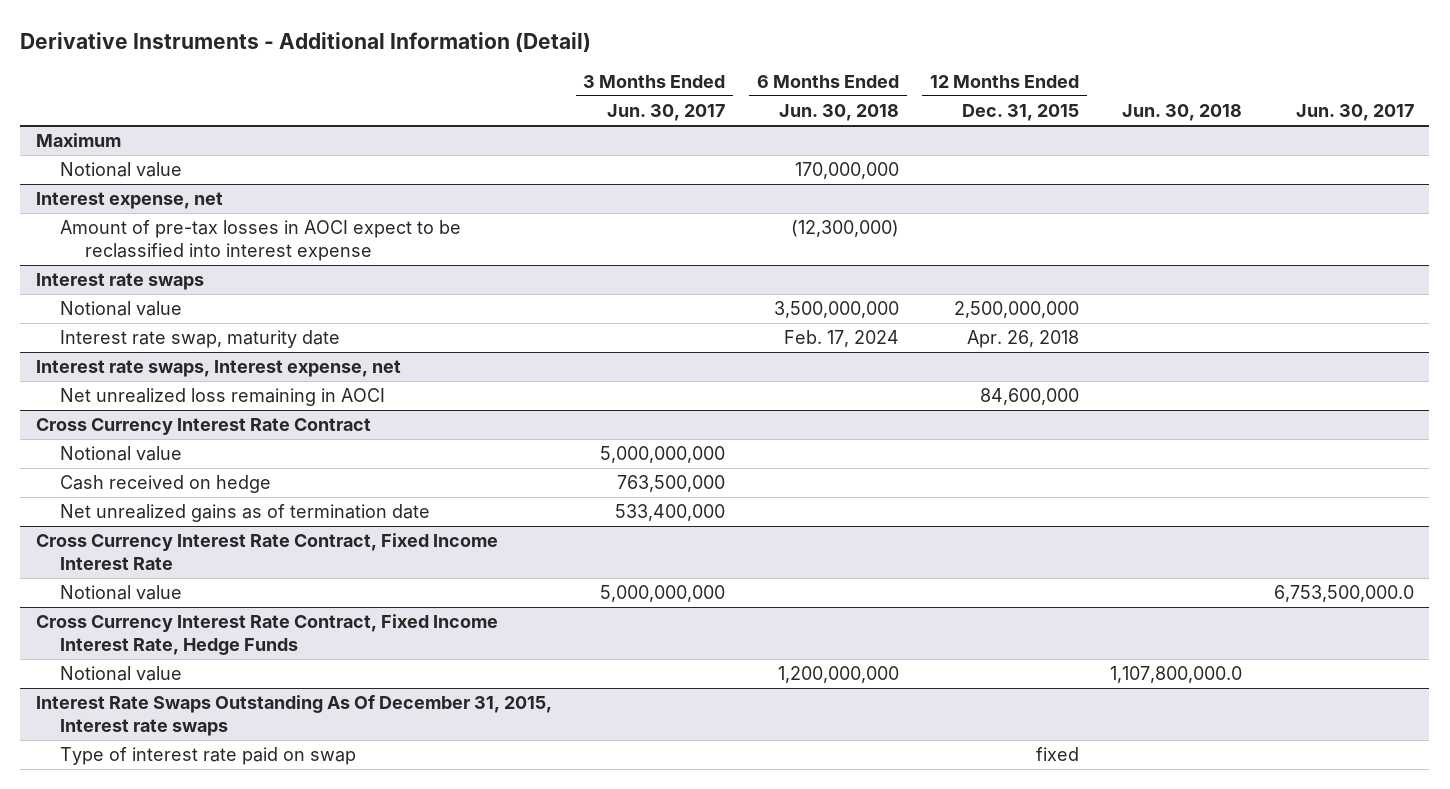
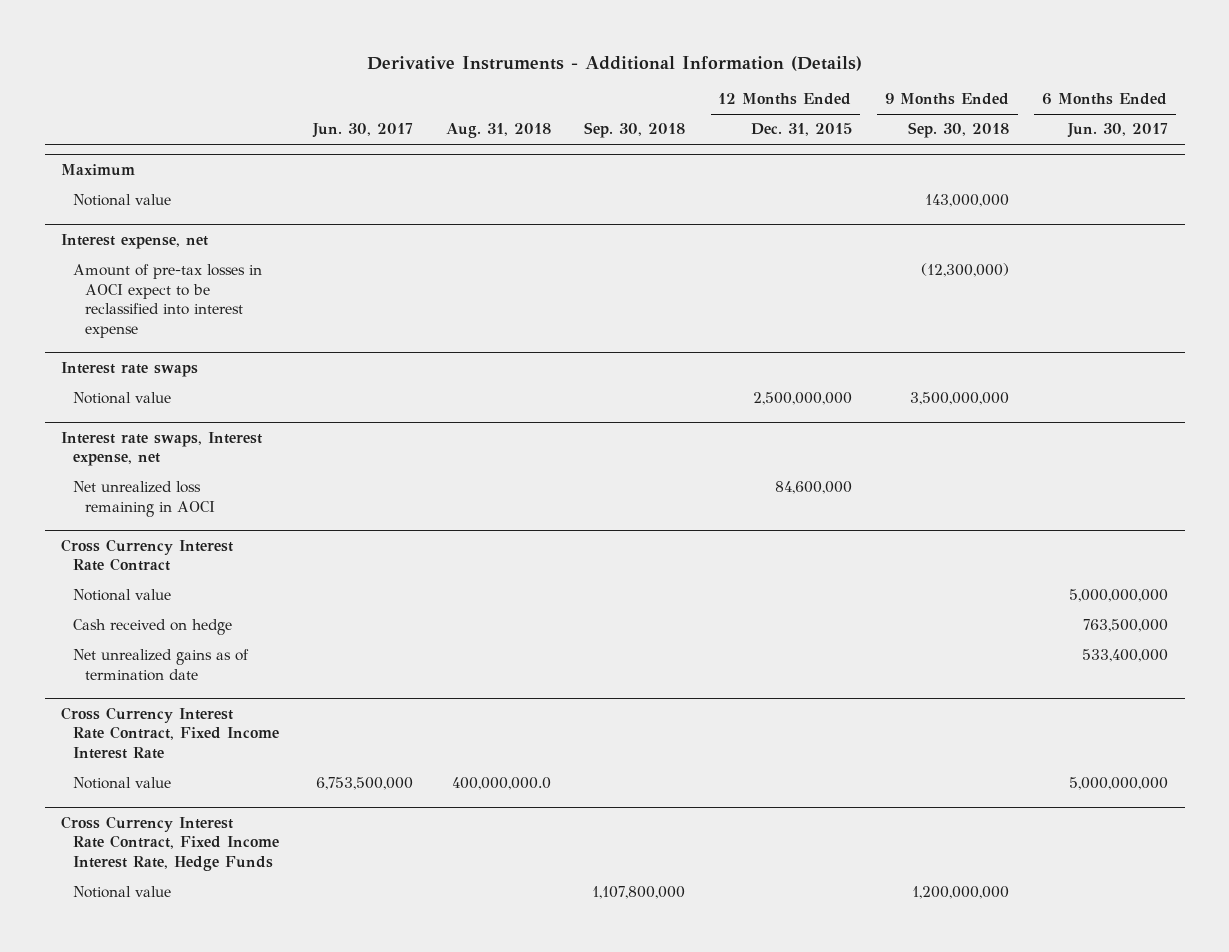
- Derivative Instruments - Additional Information (Detail)
+ Derivative Instruments - Additional Information (Details)
- | 3 Months Ended Jun. 30, 2017 | 6 Months Ended Jun. 30, 2018 | 12 Months Ended Dec. 31, 2015 | Jun. 30, 2018 | Jun. 30, 2017
+ | Jun. 30, 2017 | Aug. 31, 2018 | Sep. 30, 2018 | 12 Months Ended Dec. 31, 2015 | 9 Months Ended Sep. 30, 2018 | 6 Months Ended Jun. 30, 2017
@ Interest rate swaps
- Interest rate swap, maturity date | | Feb. 17, 2024 | Apr. 26, 2018 | |
@ Cross Currency Interest Rate Contract, Fixed Income Interest Rate
- Notional value | 5,000,000,000 | | | | 6,753,500,000.0
+ Notional value | 6,753,500,000 | 400,000,000.0 | | | | 5,000,000,000
- Interest Rate Swaps Outstanding As Of December 31, 2015, Interest rate swaps
- Type of interest rate paid on swap | | | fixed | |

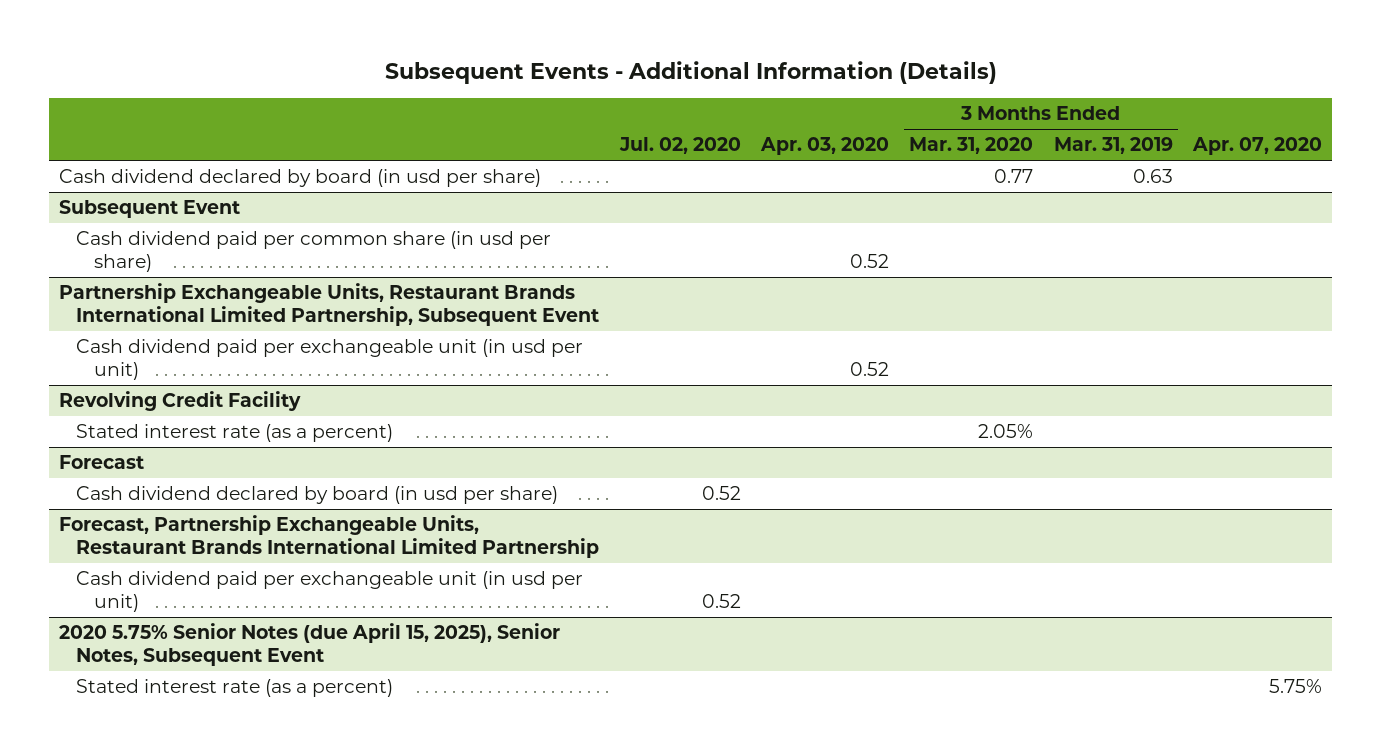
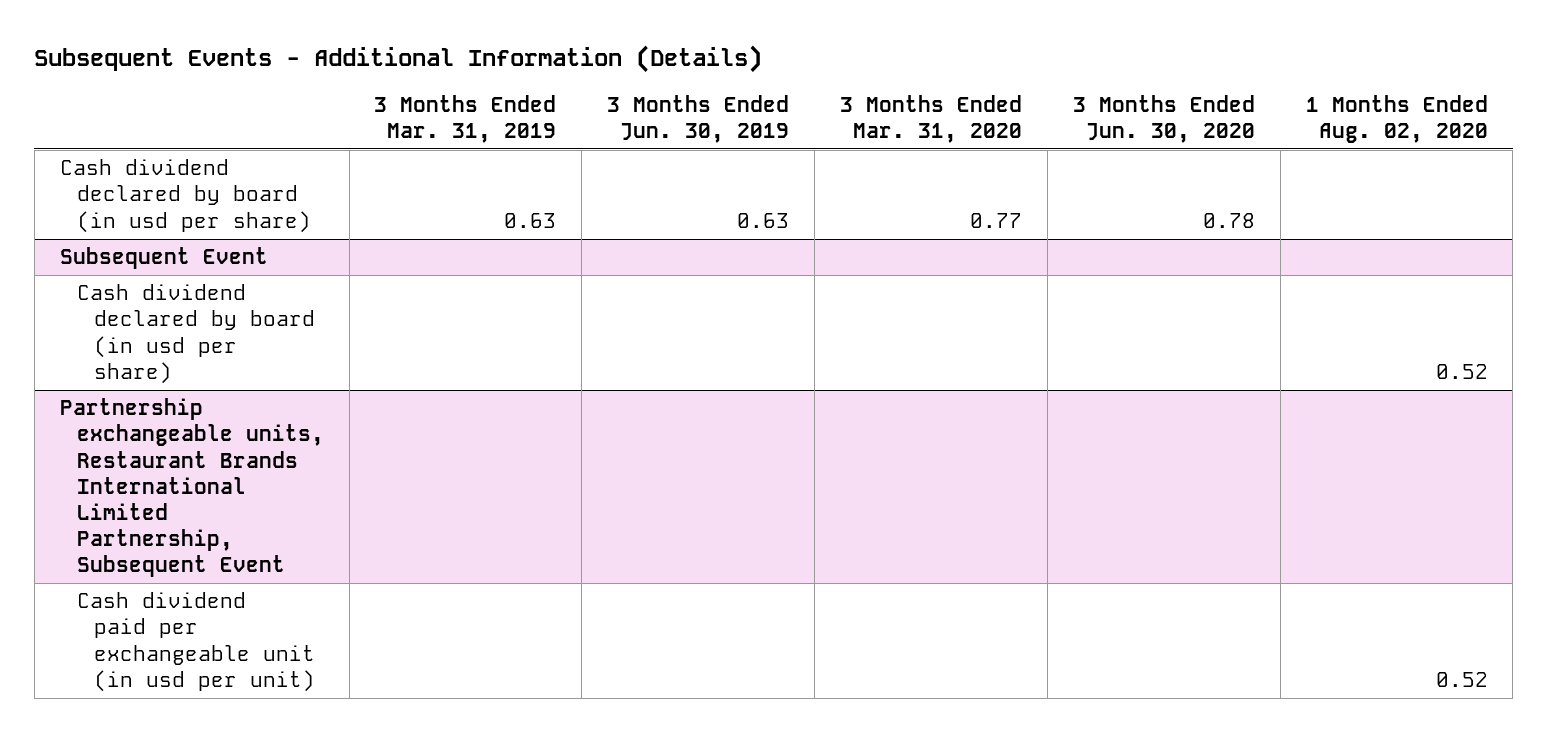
- | Jul. 02, 2020 | Apr. 03, 2020 | 3 Months Ended Mar. 31, 2020 | 3 Months Ended Mar. 31, 2019 | Apr. 07, 2020
+ | 3 Months Ended Mar. 31, 2019 | 3 Months Ended Jun. 30, 2019 | 3 Months Ended Mar. 31, 2020 | 3 Months Ended Jun. 30, 2020 | 1 Months Ended Aug. 02, 2020
@ Subsequent Event
- Cash dividend paid per common share (in usd per share) | | 0.52 | | |
- Partnership Exchangeable Units, Restaurant Brands International Limited Partnership, Subsequent Event
@ Subsequent Event
+ Cash dividend declared by board (in usd per share) | | | | | 0.52
+ Partnership exchangeable units, Restaurant Brands International Limited Partnership, Subsequent Event
- Revolving Credit Facility
- Stated interest rate (as a percent) | | | 2.05% | |
- Forecast
- Cash dividend declared by board (in usd per share) | 0.52 | | | |
- Forecast, Partnership Exchangeable Units, Restaurant Brands International Limited Partnership
- Cash dividend paid per exchangeable unit (in usd per unit) | 0.52 | | | |
- 2020 5.75% Senior Notes (due April 15, 2025), Senior Notes, Subsequent Event
- Stated interest rate (as a percent) | | | | | 5.75%

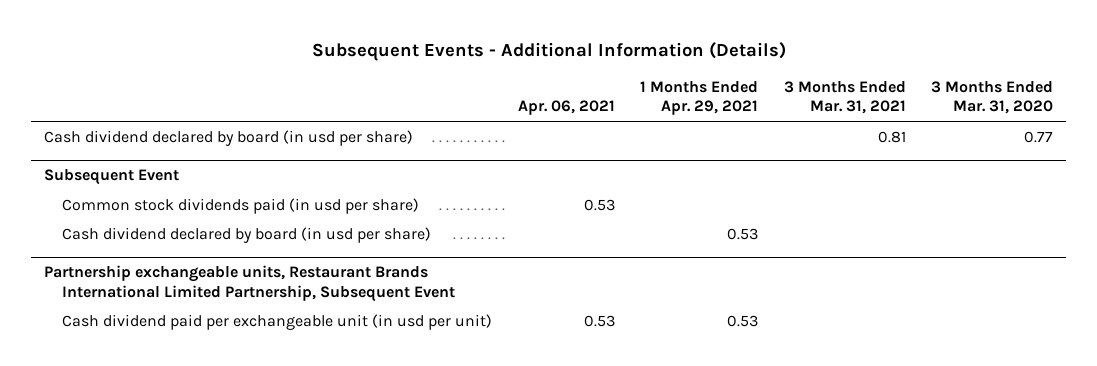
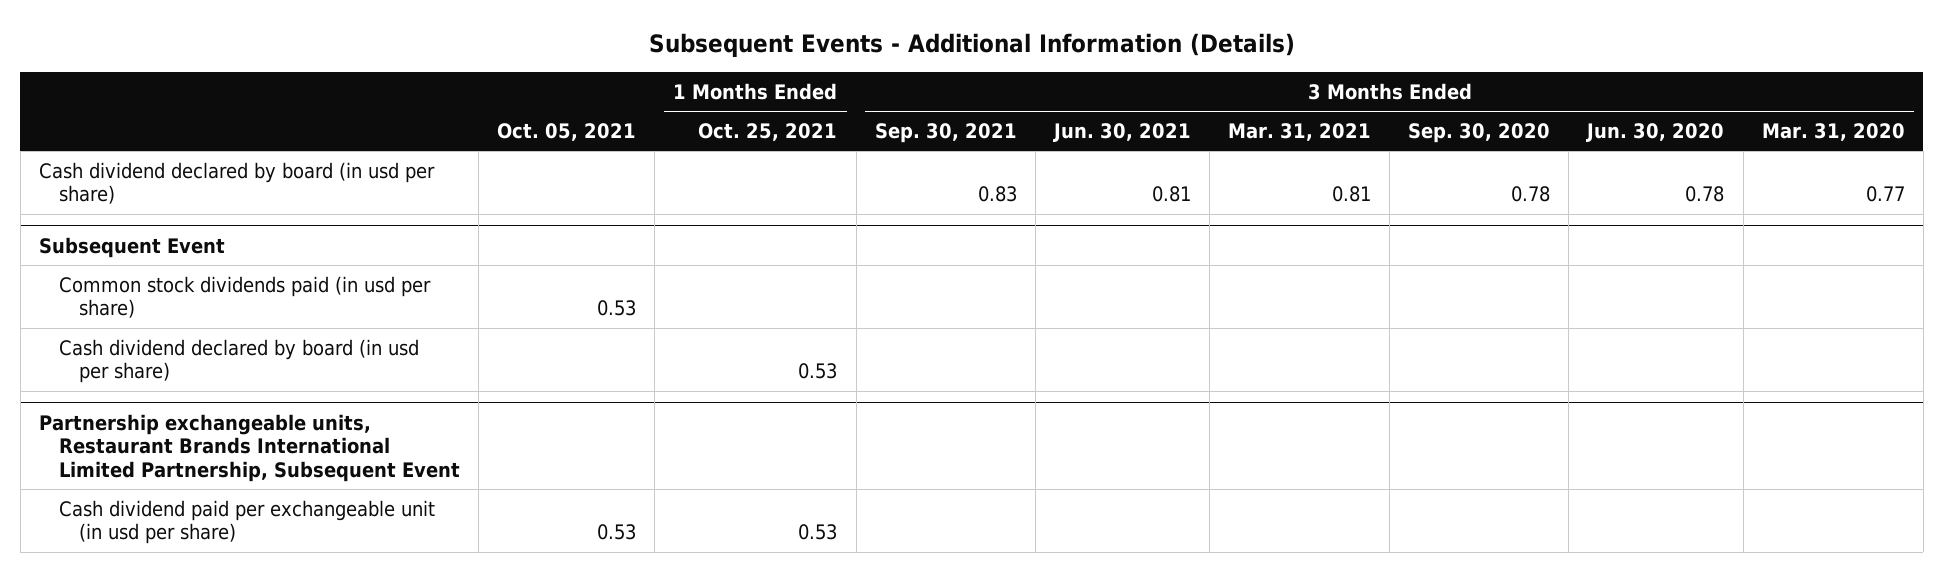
- | Apr. 06, 2021 | 1 Months Ended Apr. 29, 2021 | 3 Months Ended Mar. 31, 2021 | 3 Months Ended Mar. 31, 2020
+ | Oct. 05, 2021 | 1 Months Ended Oct. 25, 2021 | 3 Months Ended Sep. 30, 2021 | 3 Months Ended Jun. 30, 2021 | 3 Months Ended Mar. 31, 2021 | 3 Months Ended Sep. 30, 2020 | 3 Months Ended Jun. 30, 2020 | 3 Months Ended Mar. 31, 2020
@ Partnership exchangeable units, Restaurant Brands International Limited Partnership, Subsequent Event
- Cash dividend paid per exchangeable unit (in usd per unit) | 0.53 | 0.53 | |
+ Cash dividend paid per exchangeable unit (in usd per share) | 0.53 | 0.53 | | | | | |

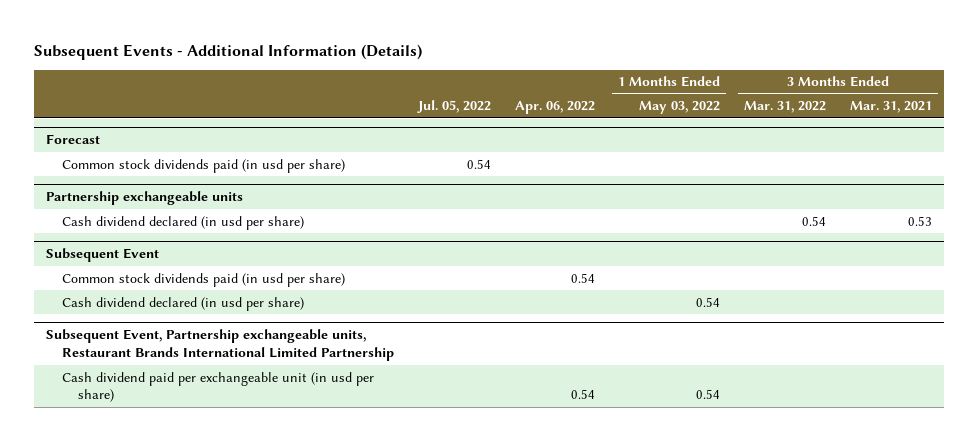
- | Oct. 05, 2021 | 1 Months Ended Oct. 25, 2021 | 3 Months Ended Sep. 30, 2021 | 3 Months Ended Jun. 30, 2021 | 3 Months Ended Mar. 31, 2021 | 3 Months Ended Sep. 30, 2020 | 3 Months Ended Jun. 30, 2020 | 3 Months Ended Mar. 31, 2020
+ | Jul. 05, 2022 | Apr. 06, 2022 | 1 Months Ended May 03, 2022 | 3 Months Ended Mar. 31, 2022 | 3 Months Ended Mar. 31, 2021
- Cash dividend declared by board (in usd per share) | | | 0.83 | 0.81 | 0.81 | 0.78 | 0.78 | 0.77
+ Forecast
+ Common stock dividends paid (in usd per share) | 0.54 | | | |
+ Partnership exchangeable units
+ Cash dividend declared (in usd per share) | | | | 0.54 | 0.53
@ Subsequent Event
- Cash dividend declared by board (in usd per share) | | 0.53 | | | | | |
- Partnership exchangeable units, Restaurant Brands International Limited Partnership, Subsequent Event
@ Subsequent Event
+ Cash dividend declared (in usd per share) | | | 0.54 | |
+ Subsequent Event, Partnership exchangeable units, Restaurant Brands International Limited Partnership

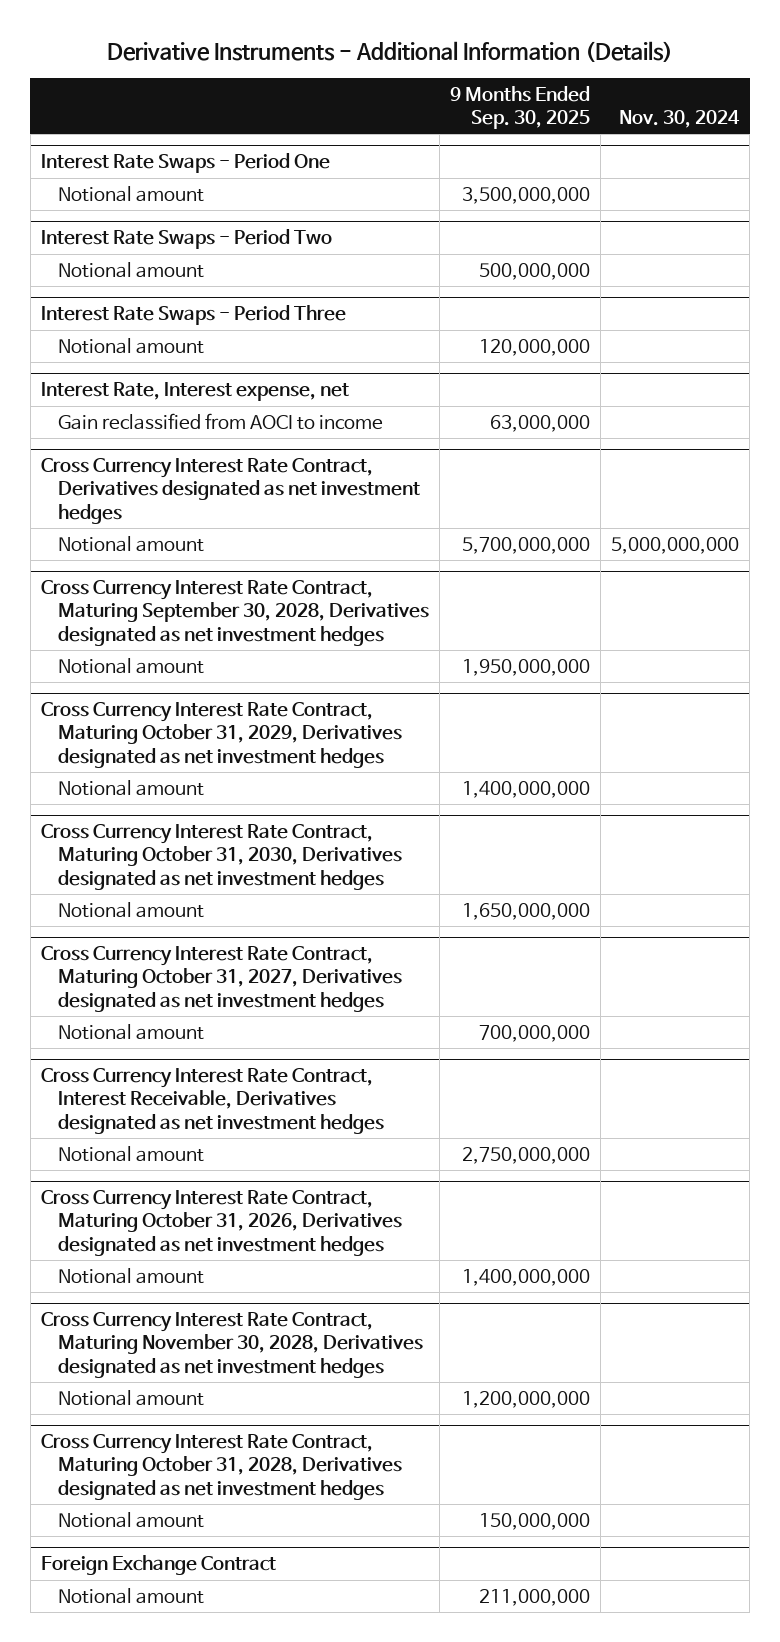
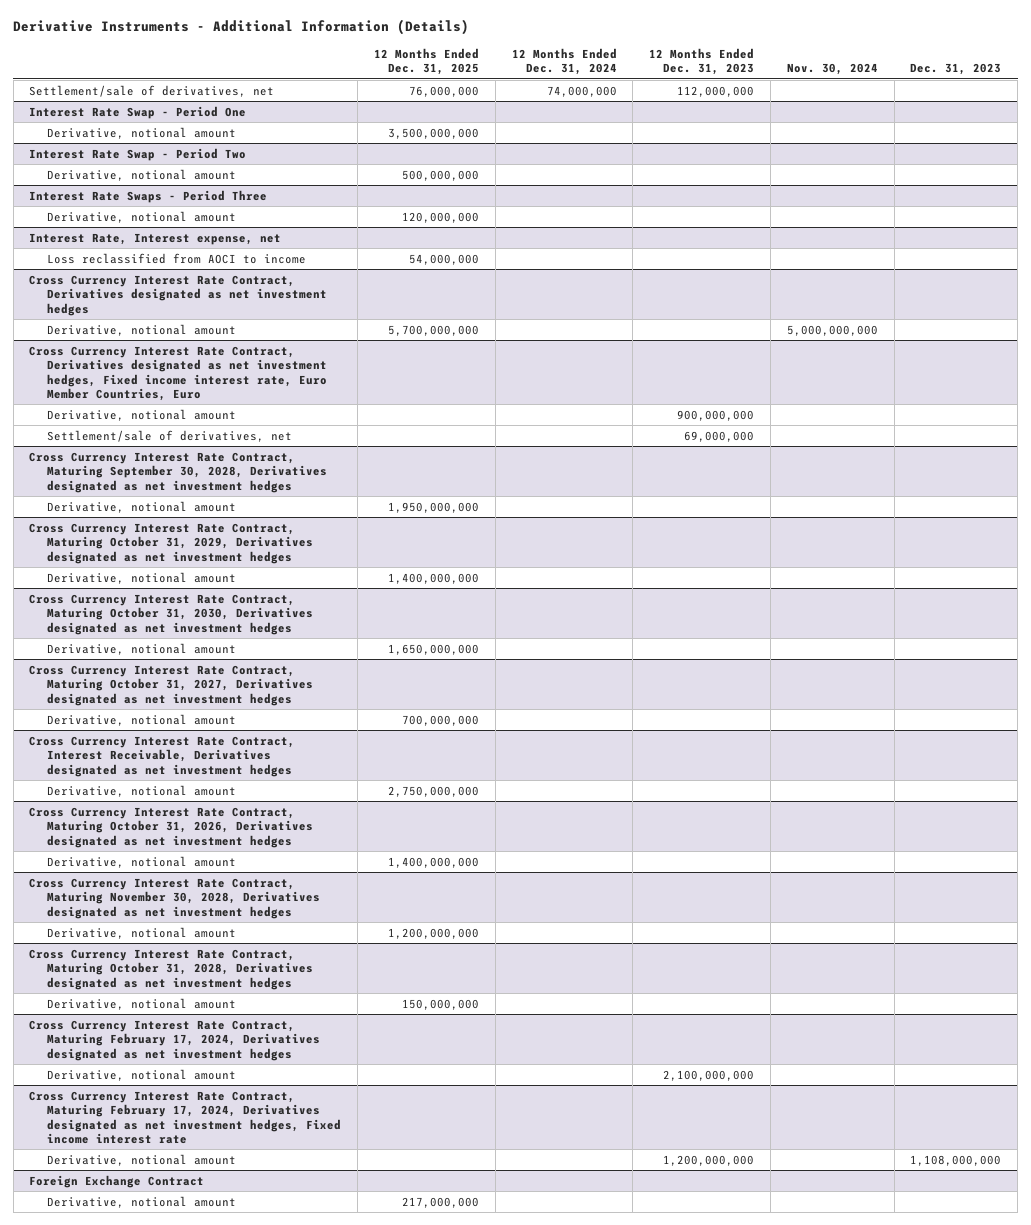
- | 9 Months Ended Sep. 30, 2025 | Nov. 30, 2024
+ | 12 Months Ended Dec. 31, 2025 | 12 Months Ended Dec. 31, 2024 | 12 Months Ended Dec. 31, 2023 | Nov. 30, 2024 | Dec. 31, 2023
- Interest Rate Swaps - Period One
- Notional amount | 3,500,000,000 |
- Interest Rate Swaps - Period Two
- Notional amount | 500,000,000 |
+ Settlement/sale of derivatives, net | 76,000,000 | 74,000,000 | 112,000,000 | |
+ Interest Rate Swap - Period One
+ Derivative, notional amount | 3,500,000,000 | | | |
+ Interest Rate Swap - Period Two
+ Derivative, notional amount | 500,000,000 | | | |
@ Interest Rate Swaps - Period Three
- Notional amount | 120,000,000 |
+ Derivative, notional amount | 120,000,000 | | | |
@ Interest Rate, Interest expense, net
- Gain reclassified from AOCI to income | 63,000,000 |
+ Loss reclassified from AOCI to income | 54,000,000 | | | |
@ Cross Currency Interest Rate Contract, Derivatives designated as net investment hedges
- Notional amount | 5,700,000,000 | 5,000,000,000
+ Derivative, notional amount | 5,700,000,000 | | | 5,000,000,000 |
+ Cross Currency Interest Rate Contract, Derivatives designated as net investment hedges, Fixed income interest rate, Euro Member Countries, Euro
+ Derivative, notional amount | | | 900,000,000 | |
+ Settlement/sale of derivatives, net | | | 69,000,000 | |
@ Cross Currency Interest Rate Contract, Maturing September 30, 2028, Derivatives designated as net investment hedges
- Notional amount | 1,950,000,000 |
+ Derivative, notional amount | 1,950,000,000 | | | |
@ Cross Currency Interest Rate Contract, Maturing October 31, 2029, Derivatives designated as net investment hedges
- Notional amount | 1,400,000,000 |
+ Derivative, notional amount | 1,400,000,000 | | | |
@ Cross Currency Interest Rate Contract, Maturing October 31, 2030, Derivatives designated as net investment hedges
- Notional amount | 1,650,000,000 |
+ Derivative, notional amount | 1,650,000,000 | | | |
@ Cross Currency Interest Rate Contract, Maturing October 31, 2027, Derivatives designated as net investment hedges
- Notional amount | 700,000,000 |
+ Derivative, notional amount | 700,000,000 | | | |
@ Cross Currency Interest Rate Contract, Interest Receivable, Derivatives designated as net investment hedges
- Notional amount | 2,750,000,000 |
+ Derivative, notional amount | 2,750,000,000 | | | |
@ Cross Currency Interest Rate Contract, Maturing October 31, 2026, Derivatives designated as net investment hedges
- Notional amount | 1,400,000,000 |
+ Derivative, notional amount | 1,400,000,000 | | | |
@ Cross Currency Interest Rate Contract, Maturing November 30, 2028, Derivatives designated as net investment hedges
- Notional amount | 1,200,000,000 |
+ Derivative, notional amount | 1,200,000,000 | | | |
@ Cross Currency Interest Rate Contract, Maturing October 31, 2028, Derivatives designated as net investment hedges
- Notional amount | 150,000,000 |
+ Derivative, notional amount | 150,000,000 | | | |
+ Cross Currency Interest Rate Contract, Maturing February 17, 2024, Derivatives designated as net investment hedges
+ Derivative, notional amount | | | 2,100,000,000 | |
+ Cross Currency Interest Rate Contract, Maturing February 17, 2024, Derivatives designated as net investment hedges, Fixed income interest rate
+ Derivative, notional amount | | | 1,200,000,000 | | 1,108,000,000
@ Foreign Exchange Contract
- Notional amount | 211,000,000 |
+ Derivative, notional amount | 217,000,000 | | | |

